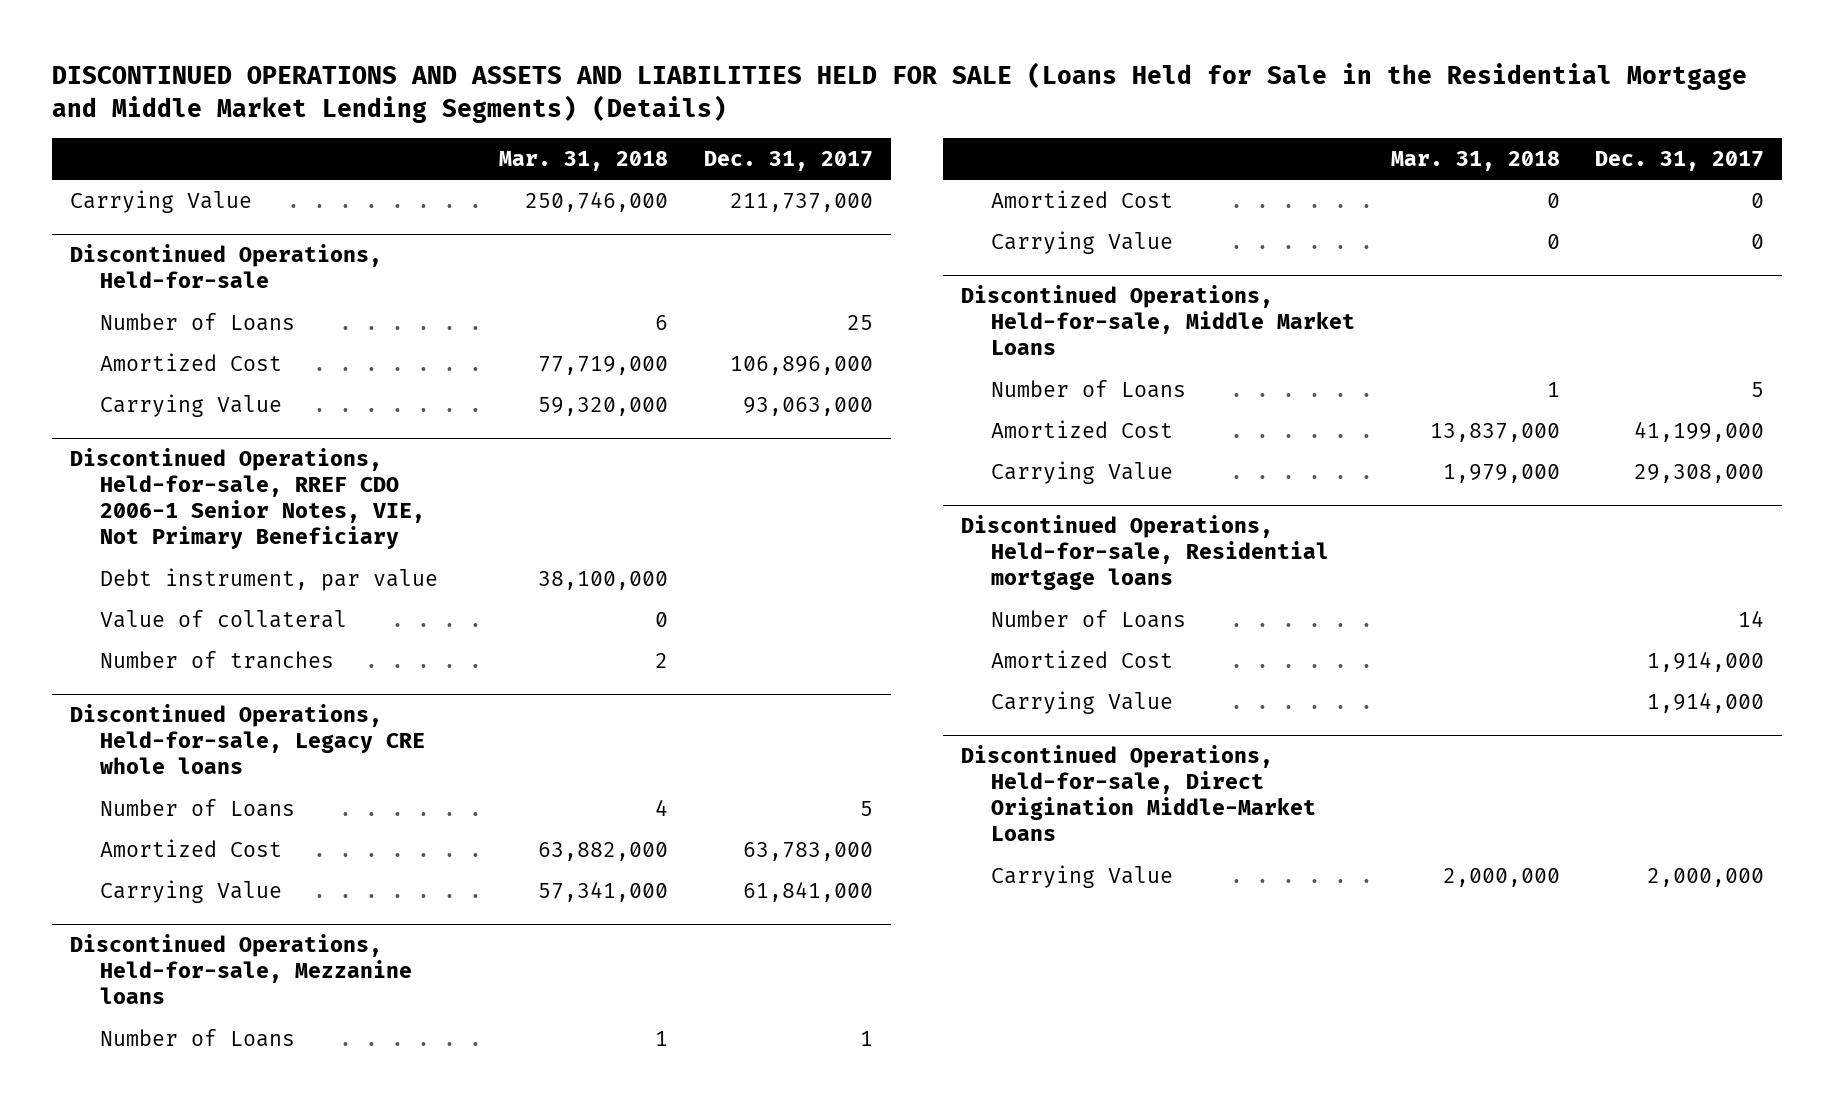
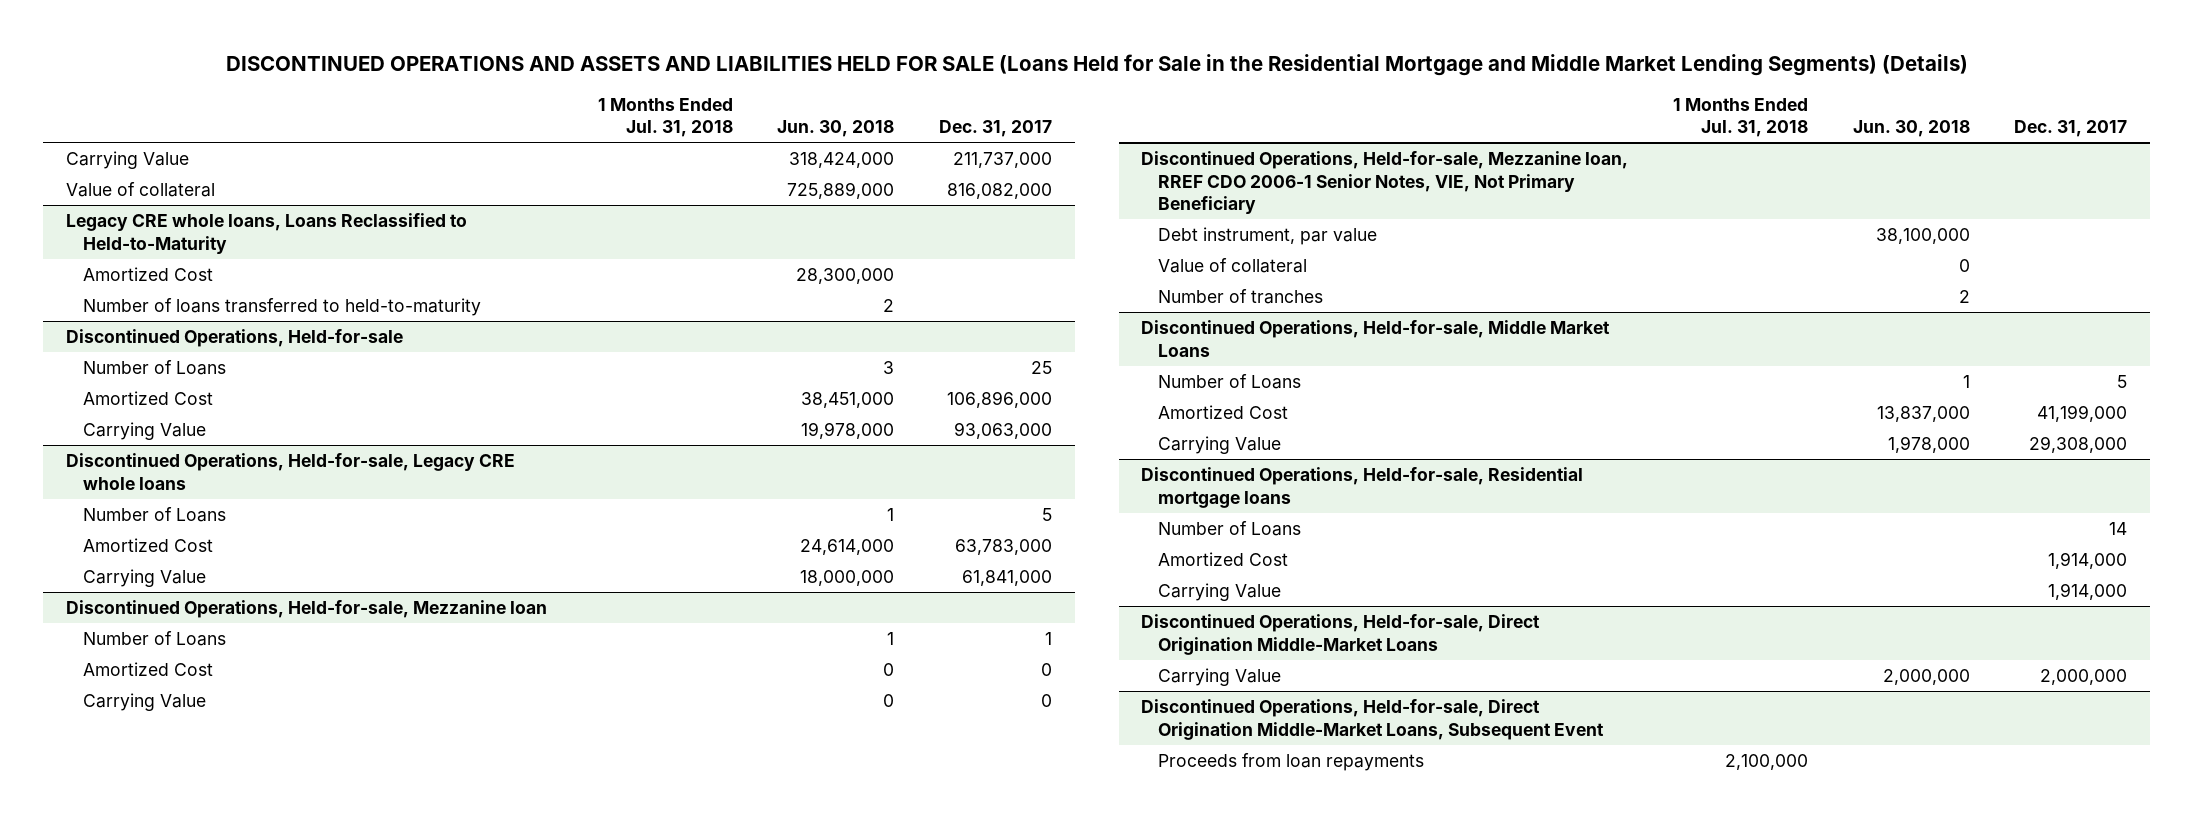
- | Mar. 31, 2018 | Dec. 31, 2017
+ | 1 Months Ended Jul. 31, 2018 | Jun. 30, 2018 | Dec. 31, 2017
+ Value of collateral | | 725,889,000 | 816,082,000
+ Legacy CRE whole loans, Loans Reclassified to Held-to-Maturity
+ Amortized Cost | | 28,300,000 |
+ Number of loans transferred to held-to-maturity | | 2 |
- Discontinued Operations, Held-for-sale, RREF CDO 2006-1 Senior Notes, VIE, Not Primary Beneficiary
- Debt instrument, par value | 38,100,000 |
- Value of collateral | 0 |
- Number of tranches | 2 |
- Discontinued Operations, Held-for-sale, Mezzanine loans
+ Discontinued Operations, Held-for-sale, Mezzanine loan
+ Discontinued Operations, Held-for-sale, Mezzanine loan, RREF CDO 2006-1 Senior Notes, VIE, Not Primary Beneficiary
+ Debt instrument, par value | | 38,100,000 |
+ Value of collateral | | 0 |
+ Number of tranches | | 2 |
+ Discontinued Operations, Held-for-sale, Direct Origination Middle-Market Loans, Subsequent Event
+ Proceeds from loan repayments | 2,100,000 | |

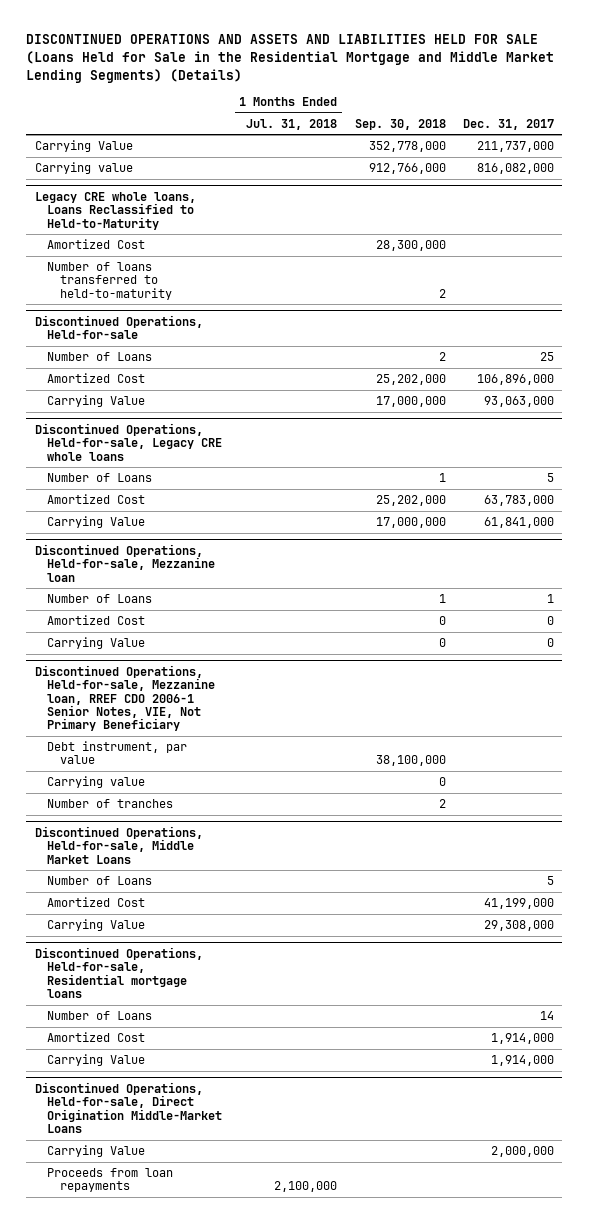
- | 1 Months Ended Jul. 31, 2018 | Jun. 30, 2018 | Dec. 31, 2017
+ | 1 Months Ended Jul. 31, 2018 | Sep. 30, 2018 | Dec. 31, 2017
- Value of collateral | | 725,889,000 | 816,082,000
+ Carrying value | | 912,766,000 | 816,082,000
@ Discontinued Operations, Held-for-sale, Mezzanine loan, RREF CDO 2006-1 Senior Notes, VIE, Not Primary Beneficiary
- Value of collateral | | 0 |
+ Carrying value | | 0 |
- Discontinued Operations, Held-for-sale, Direct Origination Middle-Market Loans, Subsequent Event

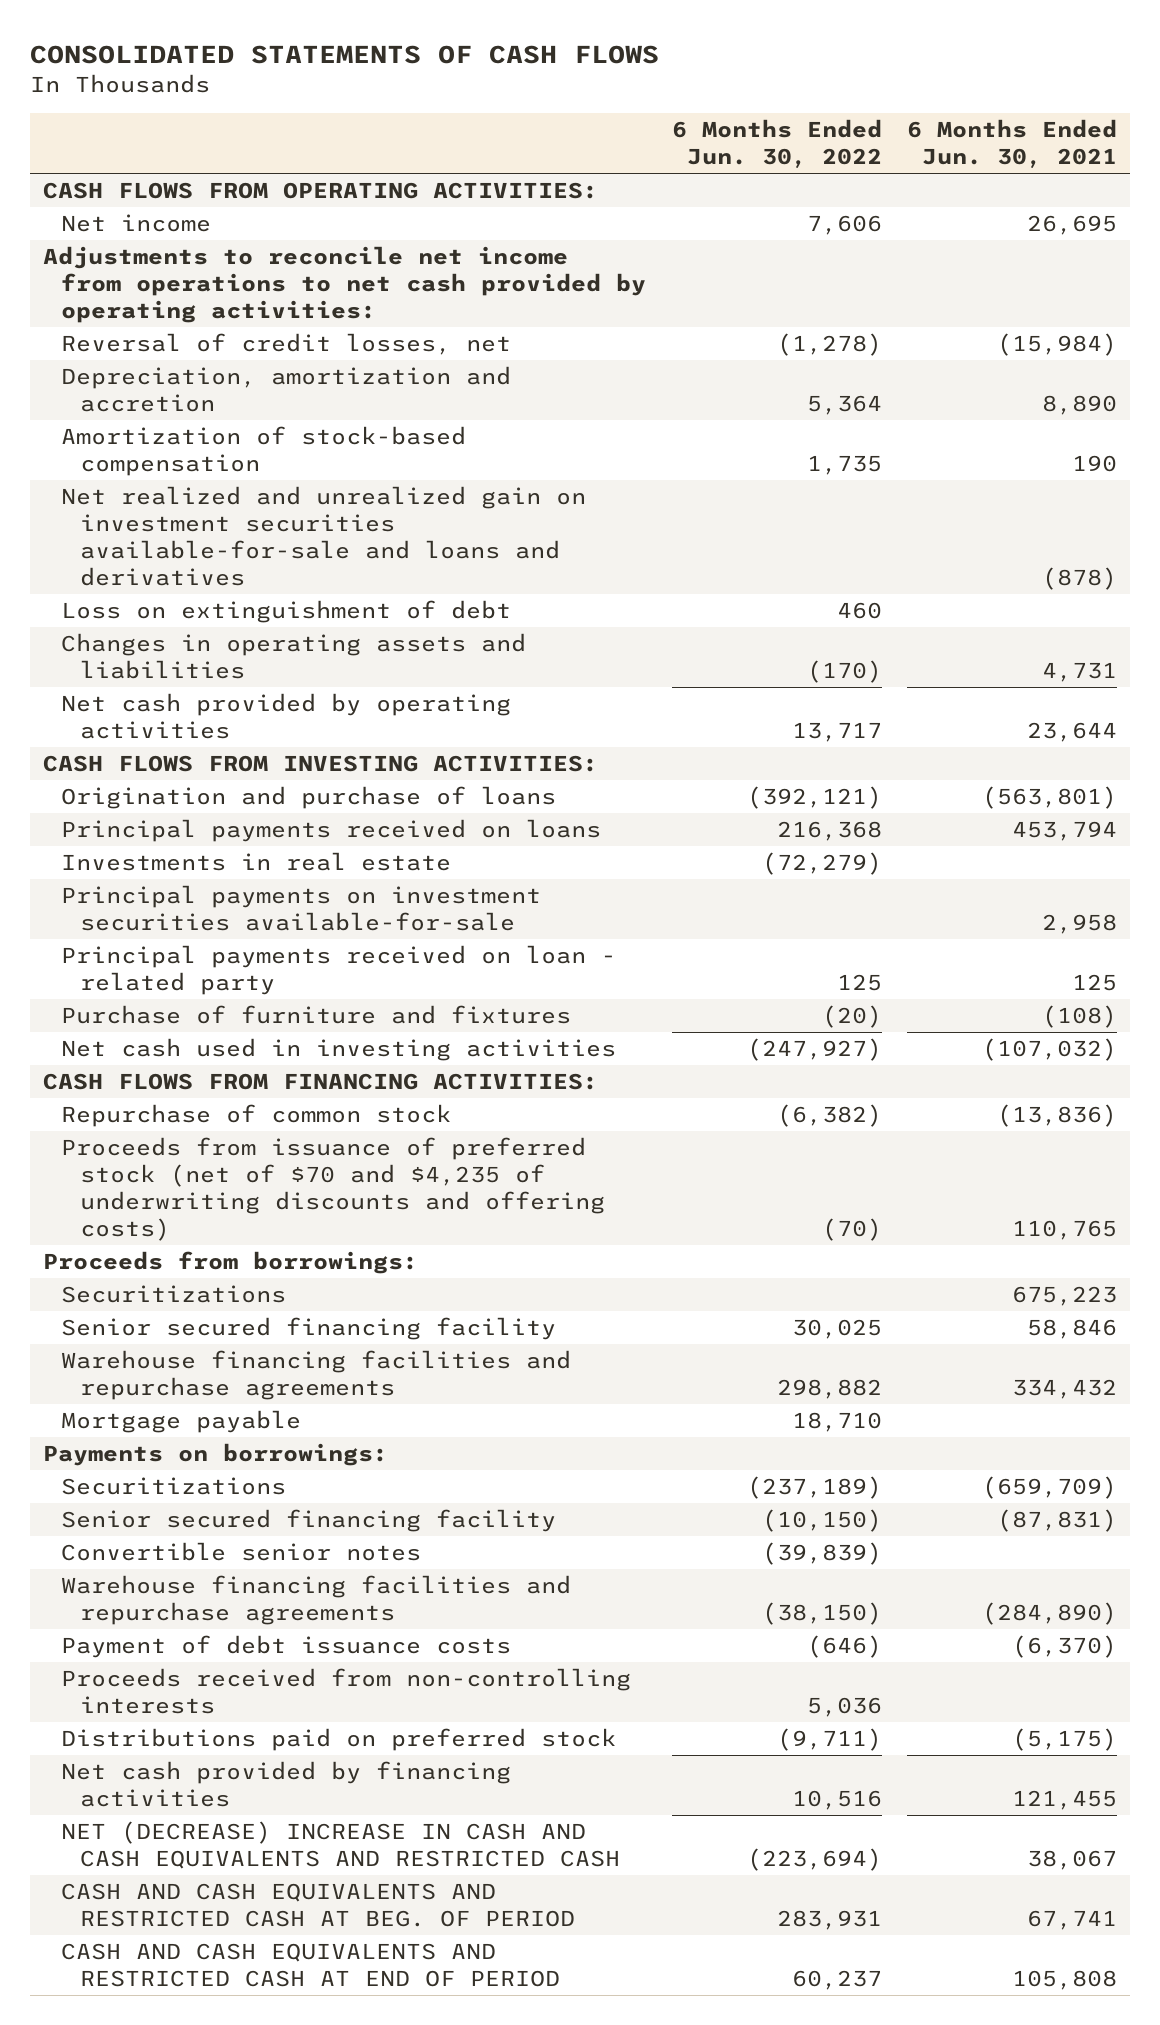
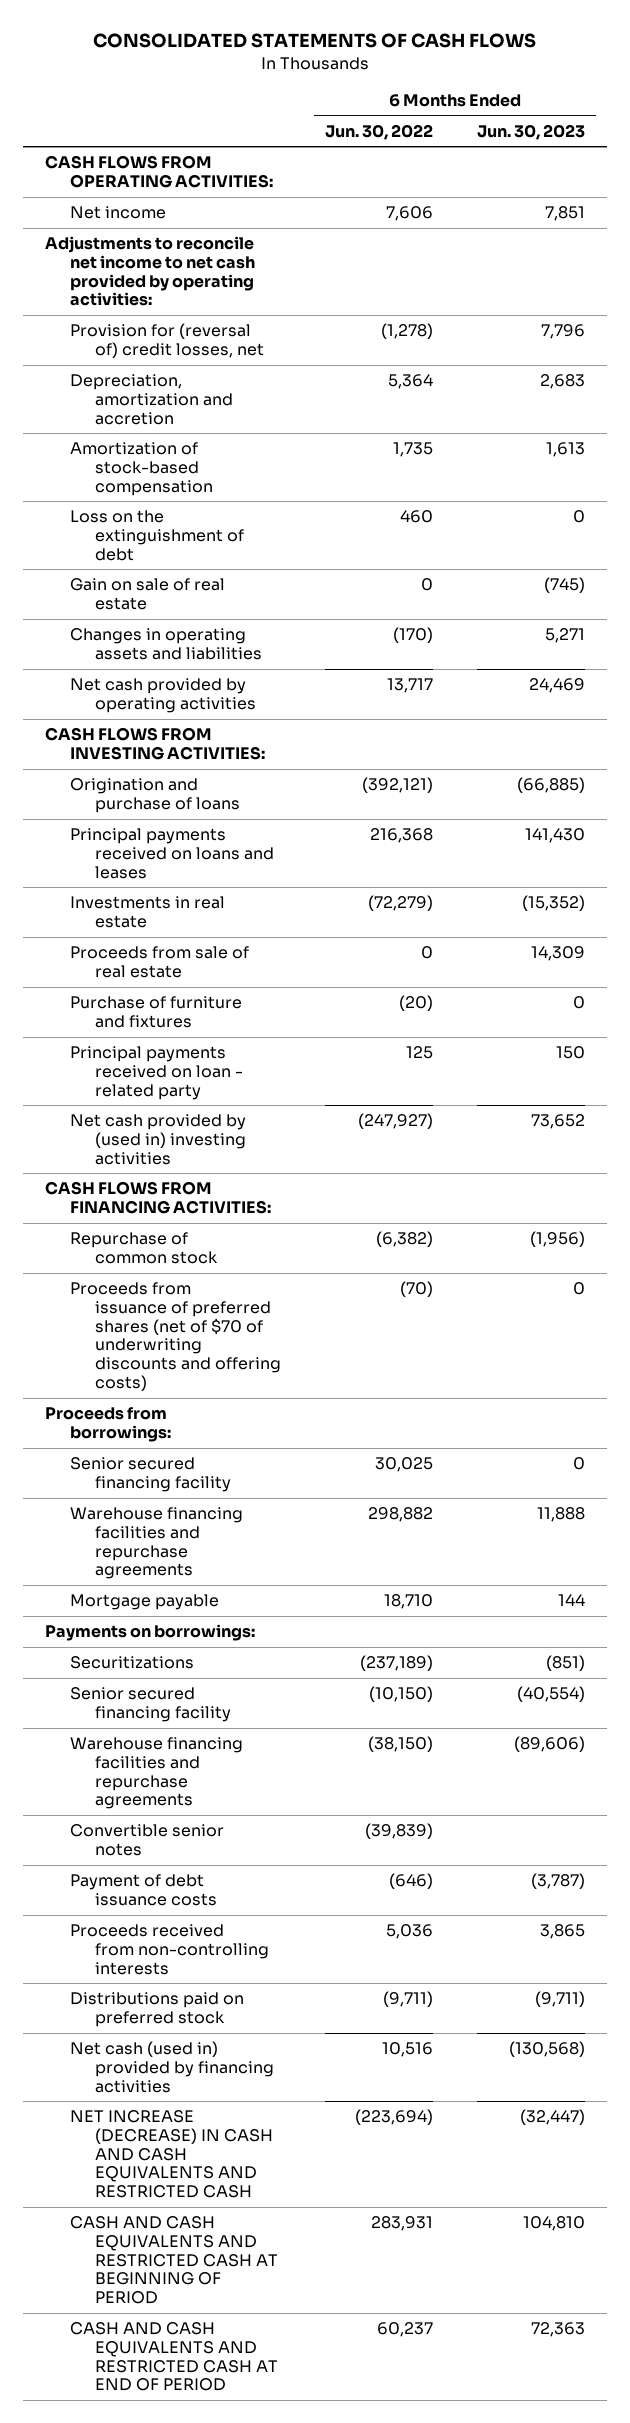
- | 6 Months Ended Jun. 30, 2022 | 6 Months Ended Jun. 30, 2021
+ | 6 Months Ended Jun. 30, 2022 | 6 Months Ended Jun. 30, 2023
- Adjustments to reconcile net income from operations to net cash provided by operating activities:
- Reversal of credit losses, net | (1,278) | (15,984)
+ Adjustments to reconcile net income to net cash provided by operating activities:
+ Provision for (reversal of) credit losses, net | (1,278) | 7,796
- Net realized and unrealized gain on investment securities available-for-sale and loans and derivatives | | (878)
- Loss on extinguishment of debt | 460 |
+ Loss on the extinguishment of debt | 460 | 0
+ Gain on sale of real estate | 0 | (745)
- Principal payments received on loans | 216,368 | 453,794
+ Principal payments received on loans and leases | 216,368 | 141,430
- Principal payments on investment securities available-for-sale | | 2,958
+ Proceeds from sale of real estate | 0 | 14,309
- Net cash used in investing activities | (247,927) | (107,032)
moved down: Principal payments received on loan - related party | 125 | 150
+ Net cash provided by (used in) investing activities | (247,927) | 73,652
- Proceeds from issuance of preferred stock (net of $70 and $4,235 of underwriting discounts and offering costs) | (70) | 110,765
+ Proceeds from issuance of preferred shares (net of $70 of underwriting discounts and offering costs) | (70) | 0
- Securitizations | | 675,223
moved down: Convertible senior notes | (39,839) |
- Net cash provided by financing activities | 10,516 | 121,455
- NET (DECREASE) INCREASE IN CASH AND CASH EQUIVALENTS AND RESTRICTED CASH | (223,694) | 38,067
- CASH AND CASH EQUIVALENTS AND RESTRICTED CASH AT BEG. OF PERIOD | 283,931 | 67,741
+ Net cash (used in) provided by financing activities | 10,516 | (130,568)
+ NET INCREASE (DECREASE) IN CASH AND CASH EQUIVALENTS AND RESTRICTED CASH | (223,694) | (32,447)
+ CASH AND CASH EQUIVALENTS AND RESTRICTED CASH AT BEGINNING OF PERIOD | 283,931 | 104,810

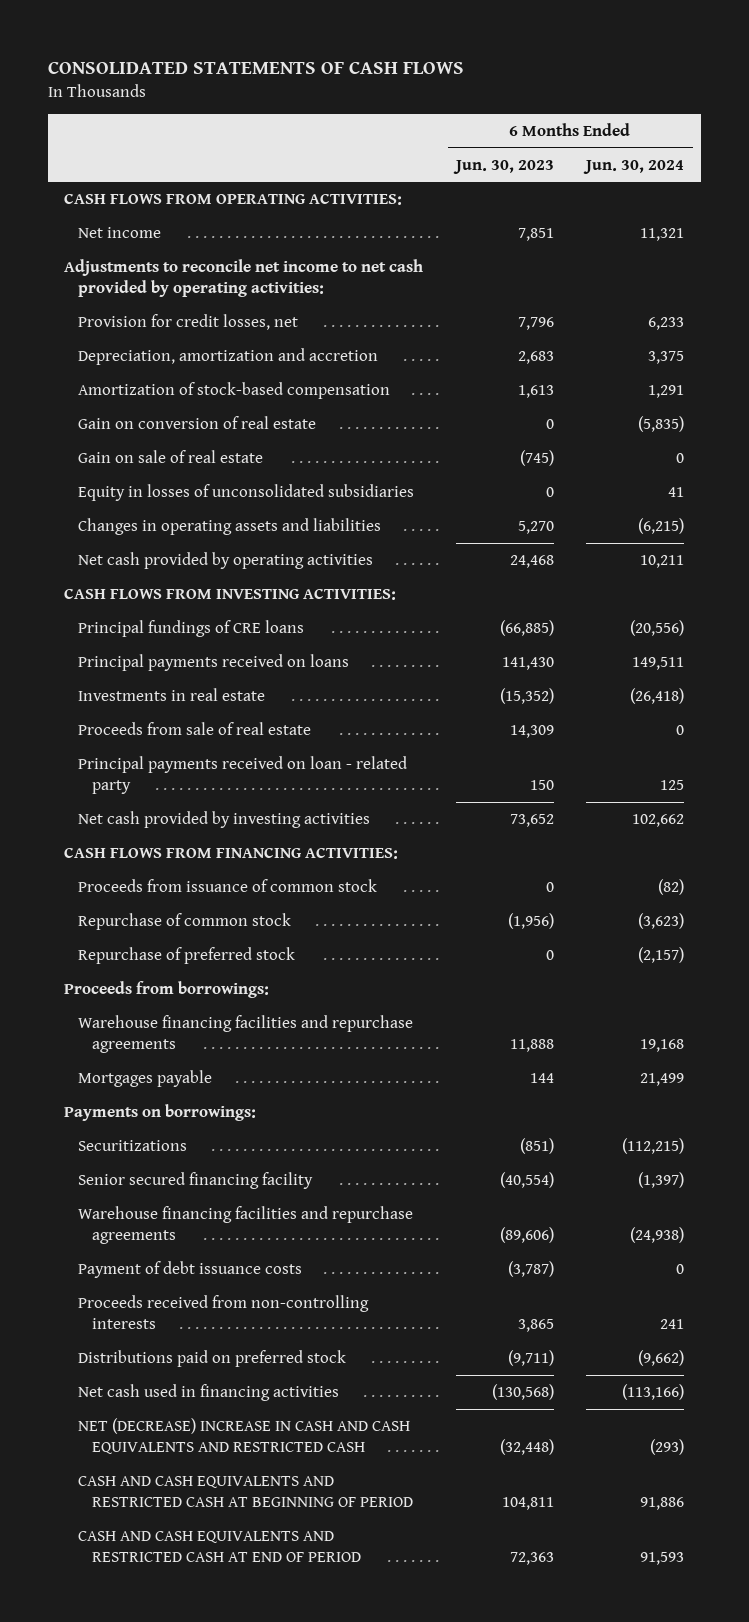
- | 6 Months Ended Jun. 30, 2022 | 6 Months Ended Jun. 30, 2023
+ | 6 Months Ended Jun. 30, 2023 | 6 Months Ended Jun. 30, 2024
- Provision for (reversal of) credit losses, net | (1,278) | 7,796
+ Provision for credit losses, net | 7,796 | 6,233
- Loss on the extinguishment of debt | 460 | 0
+ Gain on conversion of real estate | 0 | (5,835)
- Changes in operating assets and liabilities | (170) | 5,271
- Net cash provided by operating activities | 13,717 | 24,469
+ Equity in losses of unconsolidated subsidiaries | 0 | 41
+ Changes in operating assets and liabilities | 5,270 | (6,215)
+ Net cash provided by operating activities | 24,468 | 10,211
- Origination and purchase of loans | (392,121) | (66,885)
- Principal payments received on loans and leases | 216,368 | 141,430
+ Principal fundings of CRE loans | (66,885) | (20,556)
+ Principal payments received on loans | 141,430 | 149,511
- Purchase of furniture and fixtures | (20) | 0
- Net cash provided by (used in) investing activities | (247,927) | 73,652
+ Net cash provided by investing activities | 73,652 | 102,662
+ Proceeds from issuance of common stock | 0 | (82)
- Proceeds from issuance of preferred shares (net of $70 of underwriting discounts and offering costs) | (70) | 0
+ Repurchase of preferred stock | 0 | (2,157)
- Senior secured financing facility | 30,025 | 0
- Mortgage payable | 18,710 | 144
+ Mortgages payable | 144 | 21,499
- Convertible senior notes | (39,839) |
- Net cash (used in) provided by financing activities | 10,516 | (130,568)
- NET INCREASE (DECREASE) IN CASH AND CASH EQUIVALENTS AND RESTRICTED CASH | (223,694) | (32,447)
- CASH AND CASH EQUIVALENTS AND RESTRICTED CASH AT BEGINNING OF PERIOD | 283,931 | 104,810
+ Net cash used in financing activities | (130,568) | (113,166)
+ NET (DECREASE) INCREASE IN CASH AND CASH EQUIVALENTS AND RESTRICTED CASH | (32,448) | (293)
+ CASH AND CASH EQUIVALENTS AND RESTRICTED CASH AT BEGINNING OF PERIOD | 104,811 | 91,886

